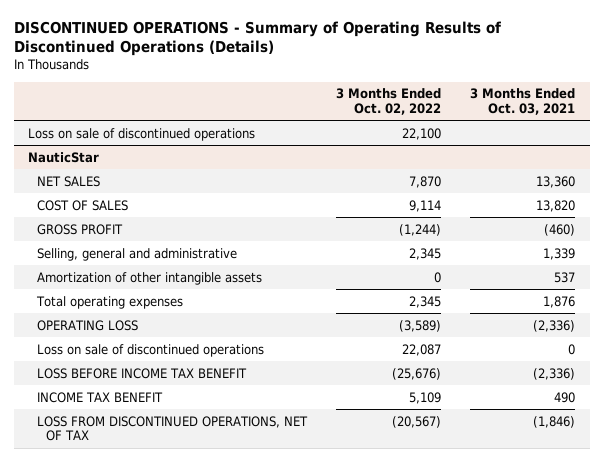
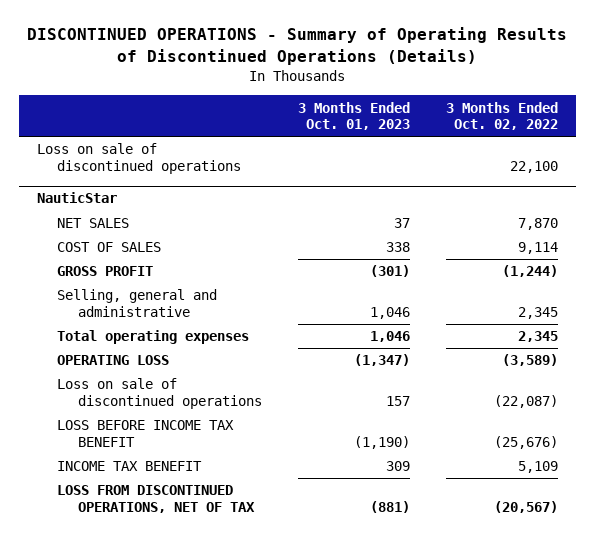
- | 3 Months Ended Oct. 02, 2022 | 3 Months Ended Oct. 03, 2021
+ | 3 Months Ended Oct. 01, 2023 | 3 Months Ended Oct. 02, 2022
@ NauticStar
- Amortization of other intangible assets | 0 | 537
- Loss on sale of discontinued operations | 22,087 | 0
+ Loss on sale of discontinued operations | 157 | (22,087)

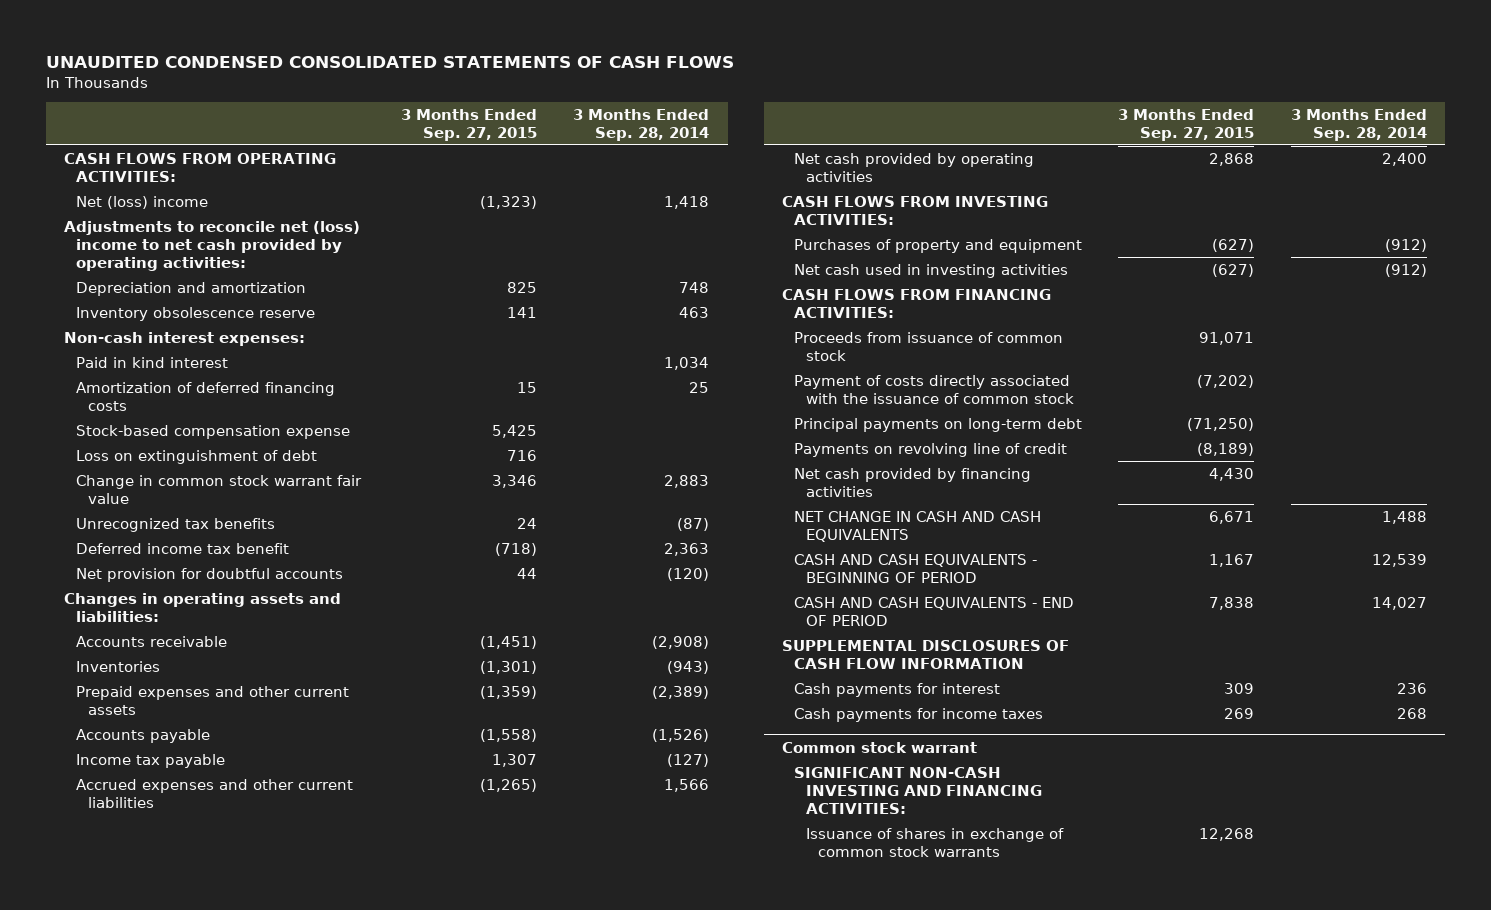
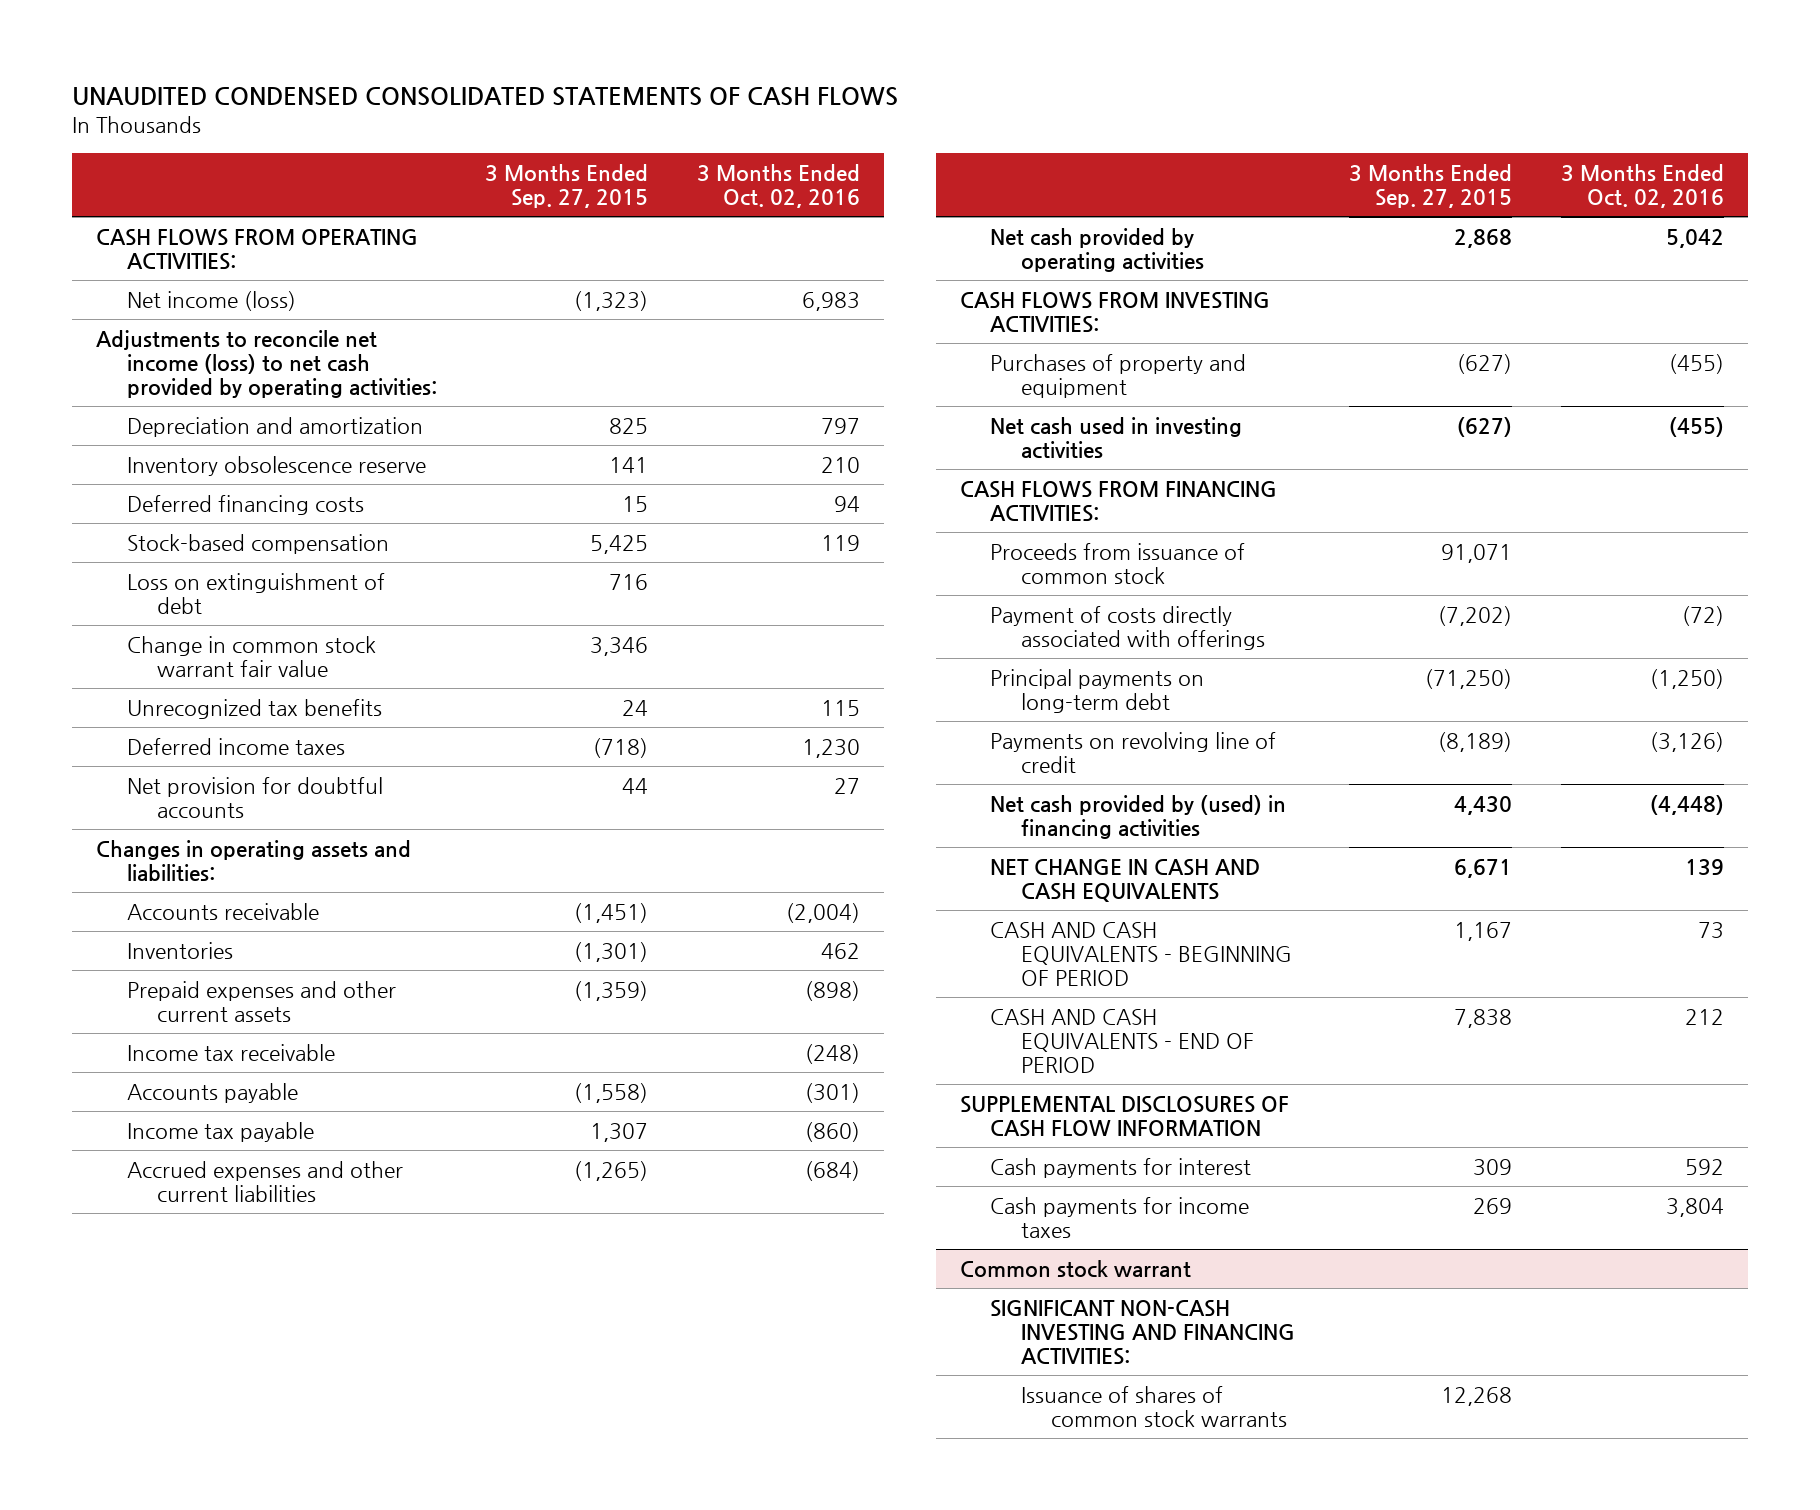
- | 3 Months Ended Sep. 27, 2015 | 3 Months Ended Sep. 28, 2014
+ | 3 Months Ended Sep. 27, 2015 | 3 Months Ended Oct. 02, 2016
- Net (loss) income | (1,323) | 1,418
- Adjustments to reconcile net (loss) income to net cash provided by operating activities:
+ Net income (loss) | (1,323) | 6,983
+ Adjustments to reconcile net income (loss) to net cash provided by operating activities:
- Non-cash interest expenses:
- Paid in kind interest | | 1,034
- Amortization of deferred financing costs | 15 | 25
- Stock-based compensation expense | 5,425 |
+ Deferred financing costs | 15 | 94
+ Stock-based compensation | 5,425 | 119
- Deferred income tax benefit | (718) | 2,363
+ Deferred income taxes | (718) | 1,230
+ Income tax receivable | | (248)
- Payment of costs directly associated with the issuance of common stock | (7,202) |
+ Payment of costs directly associated with offerings | (7,202) | (72)
- Net cash provided by financing activities | 4,430 |
+ Net cash provided by (used) in financing activities | 4,430 | (4,448)
@ Common stock warrant
- Issuance of shares in exchange of common stock warrants | 12,268 |
+ Issuance of shares of common stock warrants | 12,268 |

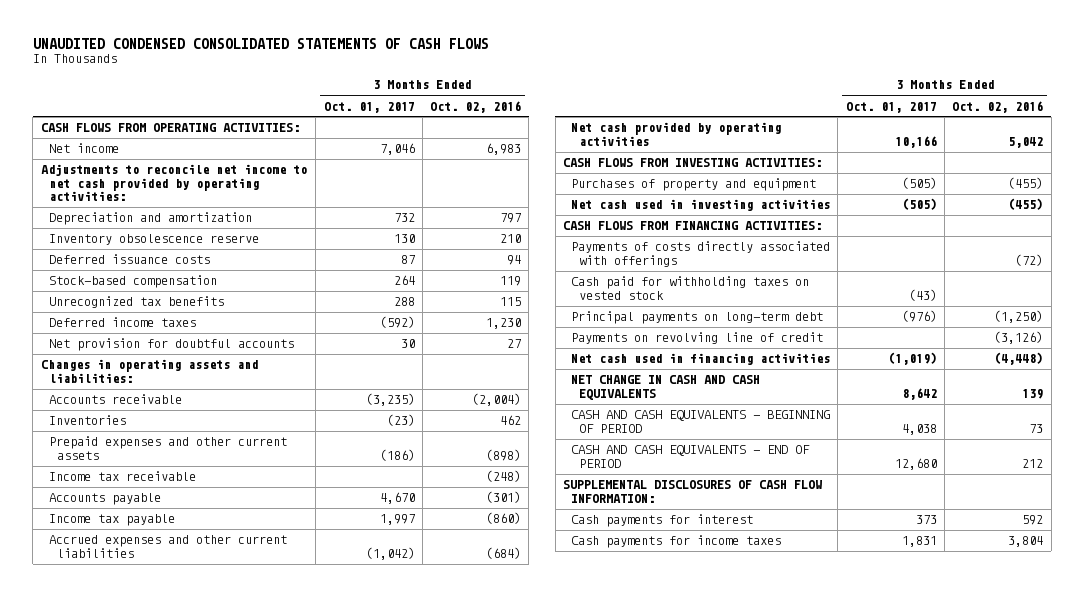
- | 3 Months Ended Sep. 27, 2015 | 3 Months Ended Oct. 02, 2016
+ | 3 Months Ended Oct. 01, 2017 | 3 Months Ended Oct. 02, 2016
- Net income (loss) | (1,323) | 6,983
- Adjustments to reconcile net income (loss) to net cash provided by operating activities:
+ Net income | 7,046 | 6,983
+ Adjustments to reconcile net income to net cash provided by operating activities:
- Deferred financing costs | 15 | 94
+ Deferred issuance costs | 87 | 94
- Loss on extinguishment of debt | 716 |
- Change in common stock warrant fair value | 3,346 |
- Proceeds from issuance of common stock | 91,071 |
- Payment of costs directly associated with offerings | (7,202) | (72)
+ Payments of costs directly associated with offerings | | (72)
+ Cash paid for withholding taxes on vested stock | (43) |
- Net cash provided by (used) in financing activities | 4,430 | (4,448)
+ Net cash used in financing activities | (1,019) | (4,448)
- SUPPLEMENTAL DISCLOSURES OF CASH FLOW INFORMATION
+ SUPPLEMENTAL DISCLOSURES OF CASH FLOW INFORMATION:
- Common stock warrant
- SIGNIFICANT NON-CASH INVESTING AND FINANCING ACTIVITIES:
- Issuance of shares of common stock warrants | 12,268 |

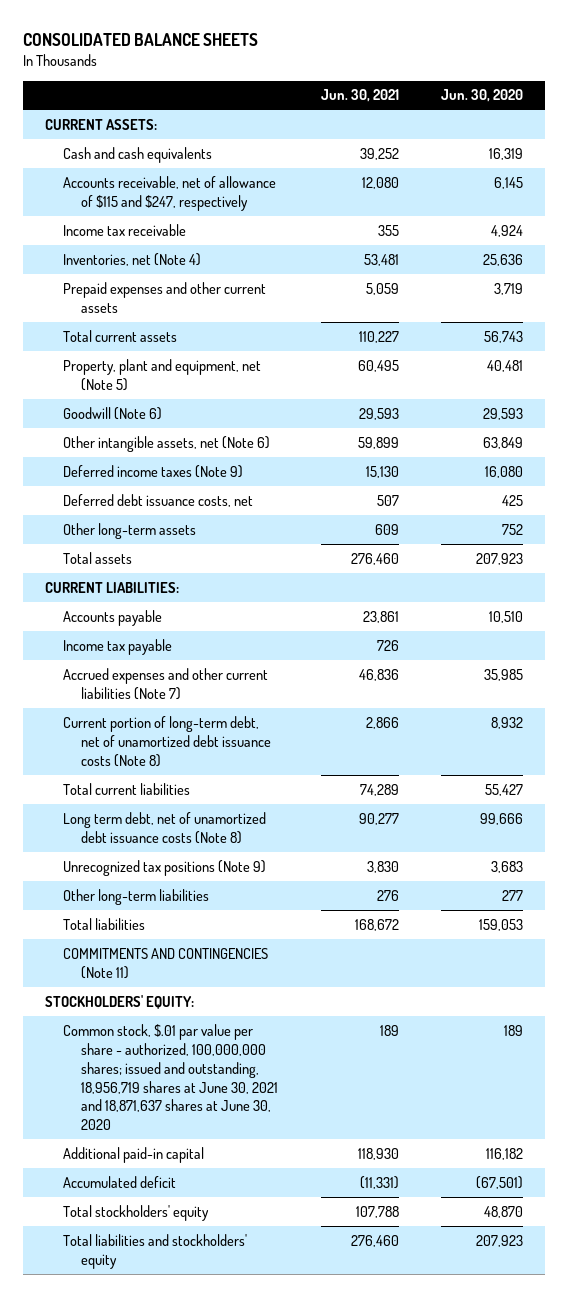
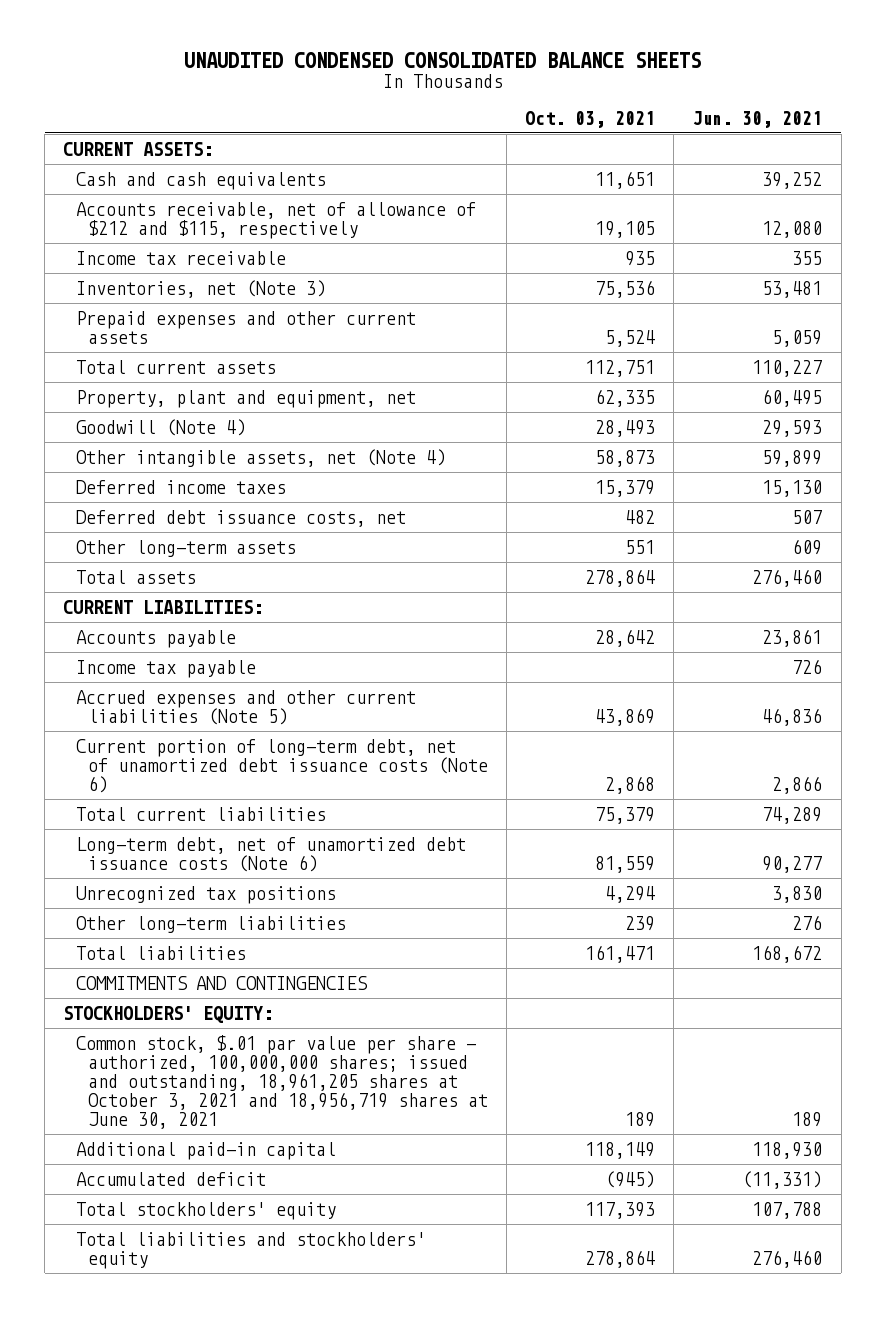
- CONSOLIDATED BALANCE SHEETS
+ UNAUDITED CONDENSED CONSOLIDATED BALANCE SHEETS
- | Jun. 30, 2021 | Jun. 30, 2020
+ | Oct. 03, 2021 | Jun. 30, 2021
- Accounts receivable, net of allowance of $115 and $247, respectively | 12,080 | 6,145
+ Accounts receivable, net of allowance of $212 and $115, respectively | 19,105 | 12,080
- Inventories, net (Note 4) | 53,481 | 25,636
+ Inventories, net (Note 3) | 75,536 | 53,481
- Property, plant and equipment, net (Note 5) | 60,495 | 40,481
- Goodwill (Note 6) | 29,593 | 29,593
- Other intangible assets, net (Note 6) | 59,899 | 63,849
- Deferred income taxes (Note 9) | 15,130 | 16,080
+ Property, plant and equipment, net | 62,335 | 60,495
+ Goodwill (Note 4) | 28,493 | 29,593
+ Other intangible assets, net (Note 4) | 58,873 | 59,899
+ Deferred income taxes | 15,379 | 15,130
- Accrued expenses and other current liabilities (Note 7) | 46,836 | 35,985
- Current portion of long-term debt, net of unamortized debt issuance costs (Note 8) | 2,866 | 8,932
+ Accrued expenses and other current liabilities (Note 5) | 43,869 | 46,836
+ Current portion of long-term debt, net of unamortized debt issuance costs (Note 6) | 2,868 | 2,866
- Long term debt, net of unamortized debt issuance costs (Note 8) | 90,277 | 99,666
- Unrecognized tax positions (Note 9) | 3,830 | 3,683
+ Long-term debt, net of unamortized debt issuance costs (Note 6) | 81,559 | 90,277
+ Unrecognized tax positions | 4,294 | 3,830
- COMMITMENTS AND CONTINGENCIES (Note 11)
+ COMMITMENTS AND CONTINGENCIES
- Common stock, $.01 par value per share - authorized, 100,000,000 shares; issued and outstanding, 18,956,719 shares at June 30, 2021 and 18,871,637 shares at June 30, 2020 | 189 | 189
+ Common stock, $.01 par value per share - authorized, 100,000,000 shares; issued and outstanding, 18,961,205 shares at October 3, 2021 and 18,956,719 shares at June 30, 2021 | 189 | 189

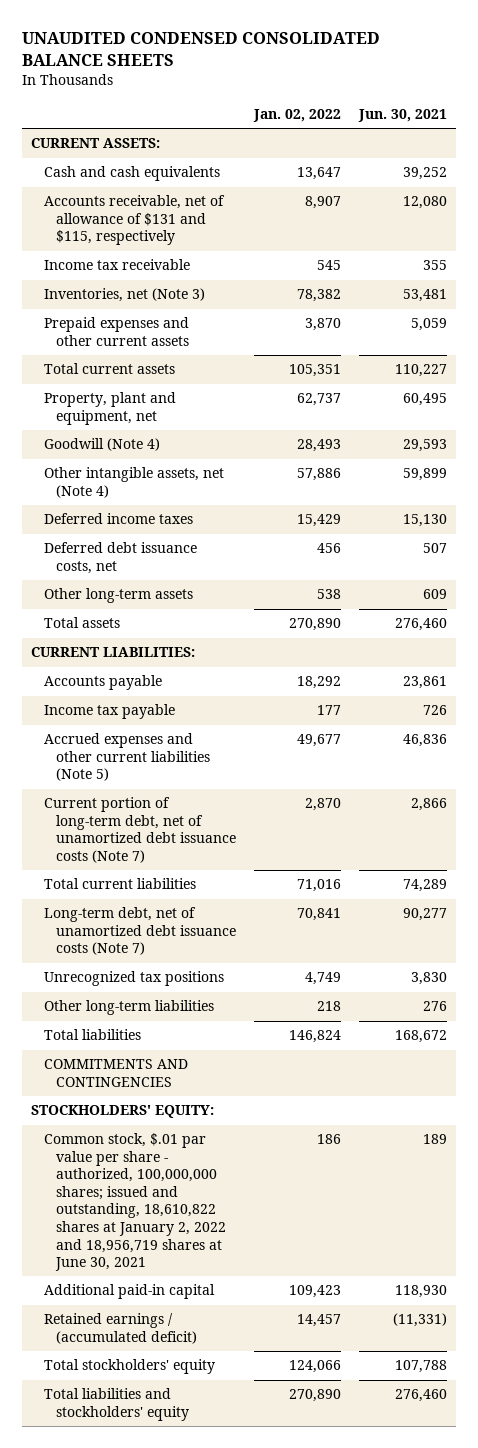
- | Oct. 03, 2021 | Jun. 30, 2021
+ | Jan. 02, 2022 | Jun. 30, 2021
- Accounts receivable, net of allowance of $212 and $115, respectively | 19,105 | 12,080
+ Accounts receivable, net of allowance of $131 and $115, respectively | 8,907 | 12,080
- Current portion of long-term debt, net of unamortized debt issuance costs (Note 6) | 2,868 | 2,866
+ Current portion of long-term debt, net of unamortized debt issuance costs (Note 7) | 2,870 | 2,866
- Long-term debt, net of unamortized debt issuance costs (Note 6) | 81,559 | 90,277
+ Long-term debt, net of unamortized debt issuance costs (Note 7) | 70,841 | 90,277
- Common stock, $.01 par value per share - authorized, 100,000,000 shares; issued and outstanding, 18,961,205 shares at October 3, 2021 and 18,956,719 shares at June 30, 2021 | 189 | 189
+ Common stock, $.01 par value per share - authorized, 100,000,000 shares; issued and outstanding, 18,610,822 shares at January 2, 2022 and 18,956,719 shares at June 30, 2021 | 186 | 189
- Accumulated deficit | (945) | (11,331)
+ Retained earnings / (accumulated deficit) | 14,457 | (11,331)

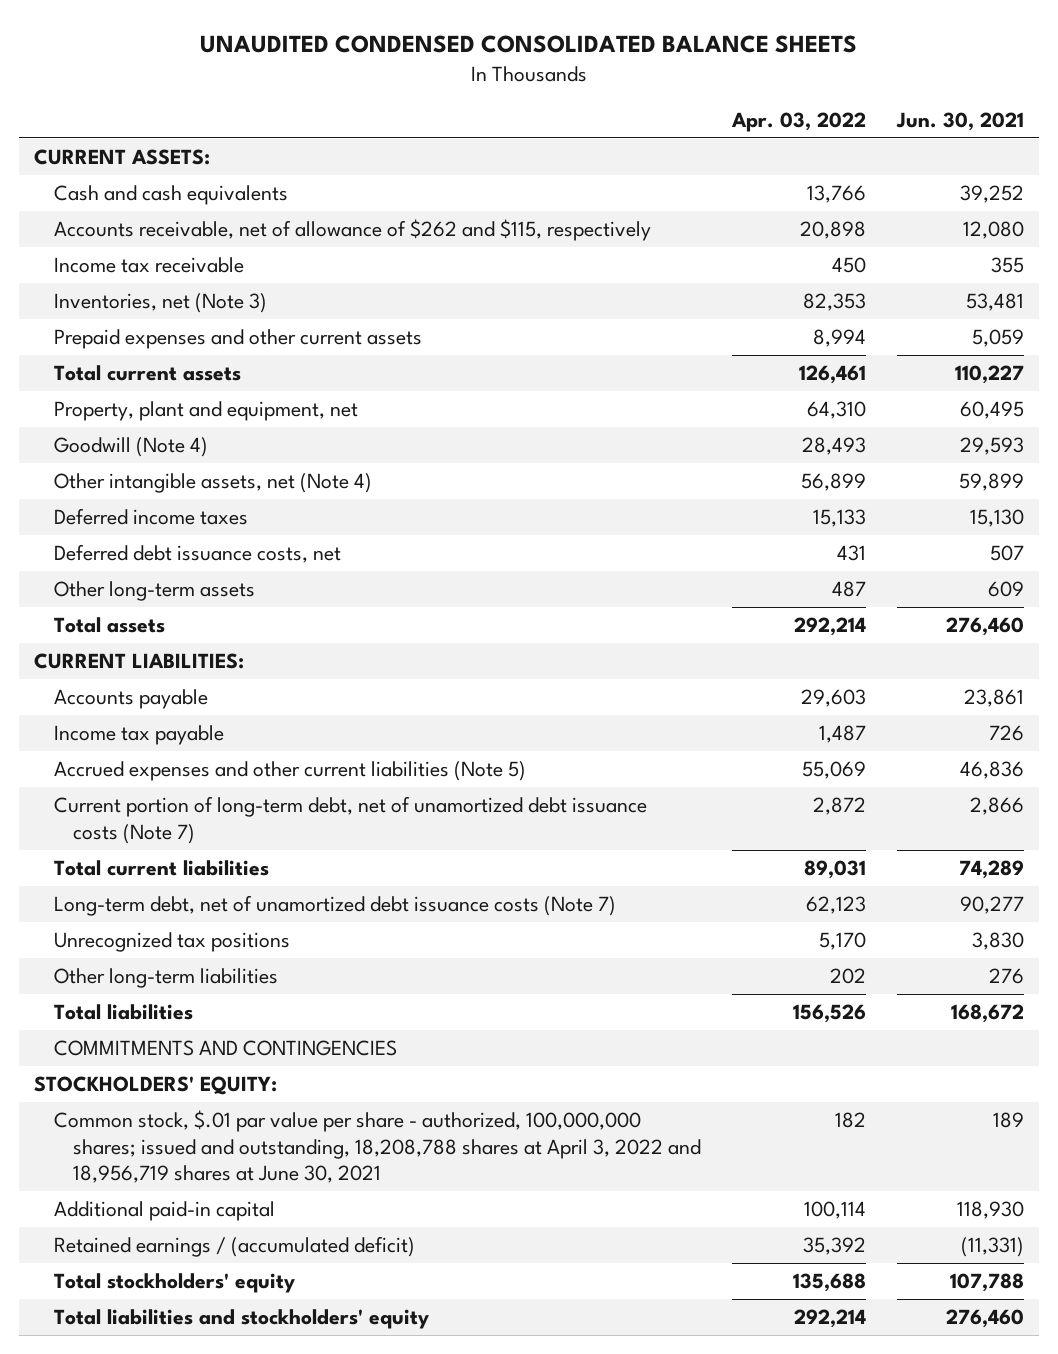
- | Jan. 02, 2022 | Jun. 30, 2021
+ | Apr. 03, 2022 | Jun. 30, 2021
- Accounts receivable, net of allowance of $131 and $115, respectively | 8,907 | 12,080
+ Accounts receivable, net of allowance of $262 and $115, respectively | 20,898 | 12,080
- Common stock, $.01 par value per share - authorized, 100,000,000 shares; issued and outstanding, 18,610,822 shares at January 2, 2022 and 18,956,719 shares at June 30, 2021 | 186 | 189
+ Common stock, $.01 par value per share - authorized, 100,000,000 shares; issued and outstanding, 18,208,788 shares at April 3, 2022 and 18,956,719 shares at June 30, 2021 | 182 | 189

